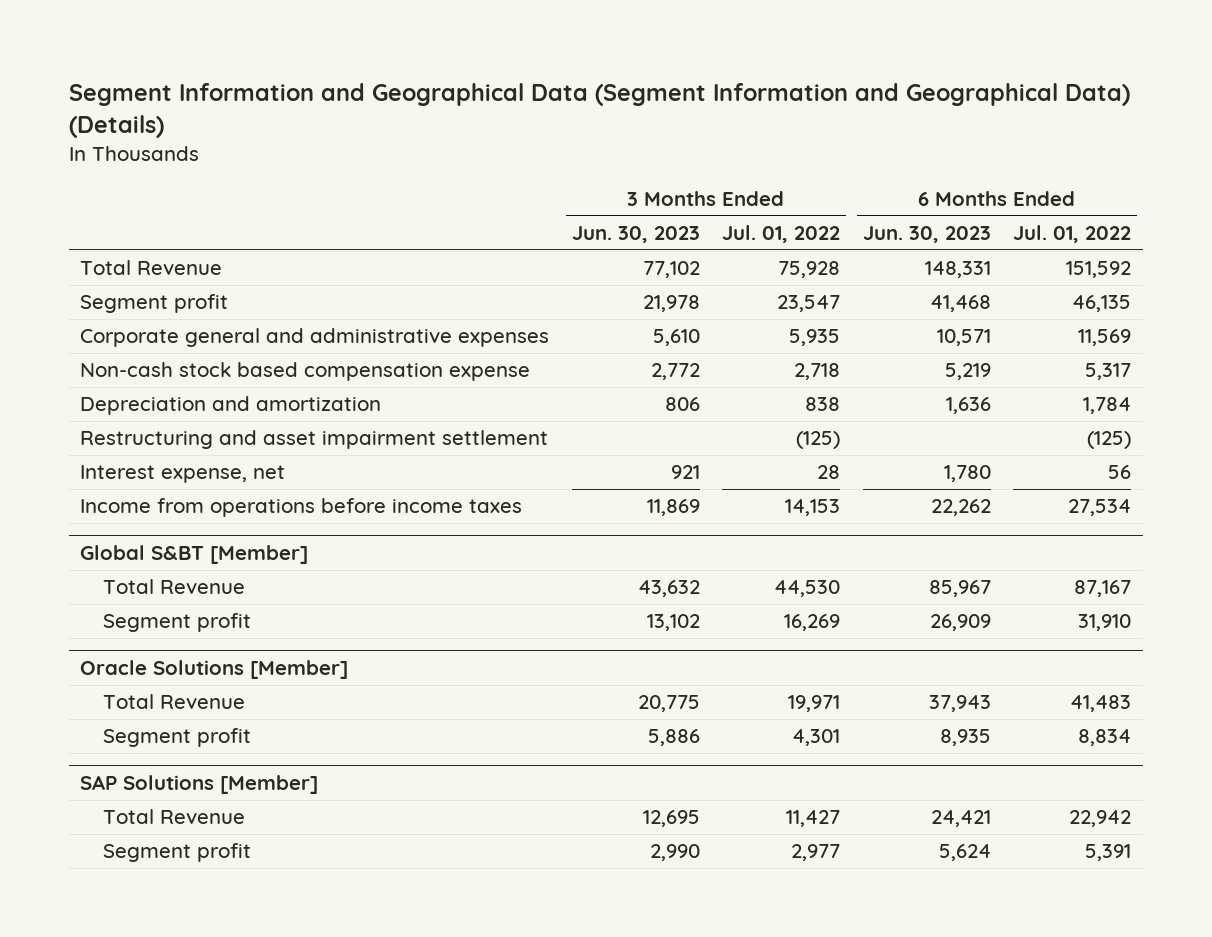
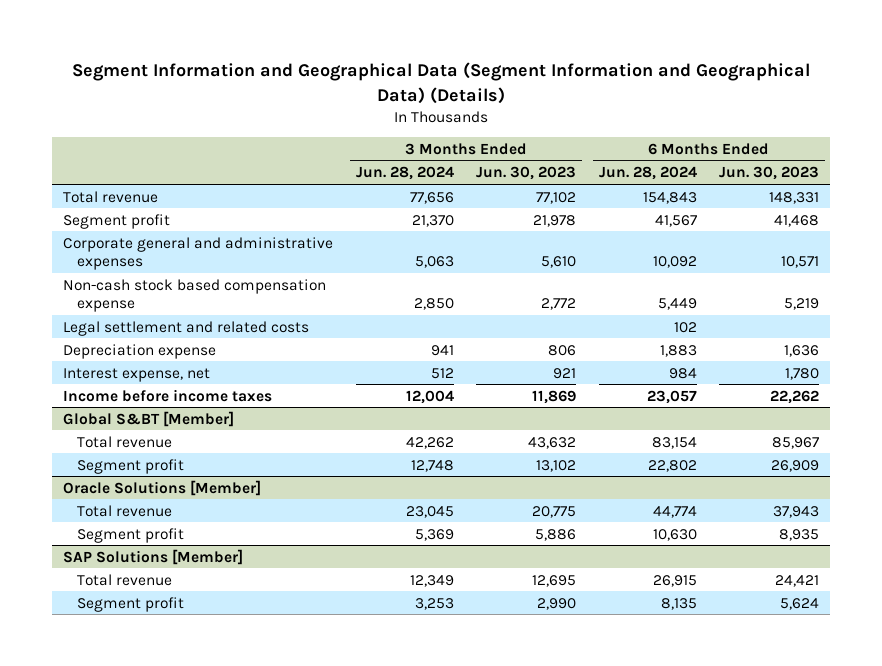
- | 3 Months Ended Jun. 30, 2023 | 3 Months Ended Jul. 01, 2022 | 6 Months Ended Jun. 30, 2023 | 6 Months Ended Jul. 01, 2022
+ | 3 Months Ended Jun. 28, 2024 | 3 Months Ended Jun. 30, 2023 | 6 Months Ended Jun. 28, 2024 | 6 Months Ended Jun. 30, 2023
- Total Revenue | 77,102 | 75,928 | 148,331 | 151,592
+ Total revenue | 77,656 | 77,102 | 154,843 | 148,331
- Depreciation and amortization | 806 | 838 | 1,636 | 1,784
- Restructuring and asset impairment settlement | | (125) | | (125)
+ Legal settlement and related costs | | | 102 |
+ Depreciation expense | 941 | 806 | 1,883 | 1,636
- Income from operations before income taxes | 11,869 | 14,153 | 22,262 | 27,534
+ Income before income taxes | 12,004 | 11,869 | 23,057 | 22,262
@ Global S&BT [Member]
- Total Revenue | 43,632 | 44,530 | 85,967 | 87,167
+ Total revenue | 42,262 | 43,632 | 83,154 | 85,967
@ Oracle Solutions [Member]
- Total Revenue | 20,775 | 19,971 | 37,943 | 41,483
+ Total revenue | 23,045 | 20,775 | 44,774 | 37,943
@ SAP Solutions [Member]
- Total Revenue | 12,695 | 11,427 | 24,421 | 22,942
+ Total revenue | 12,349 | 12,695 | 26,915 | 24,421

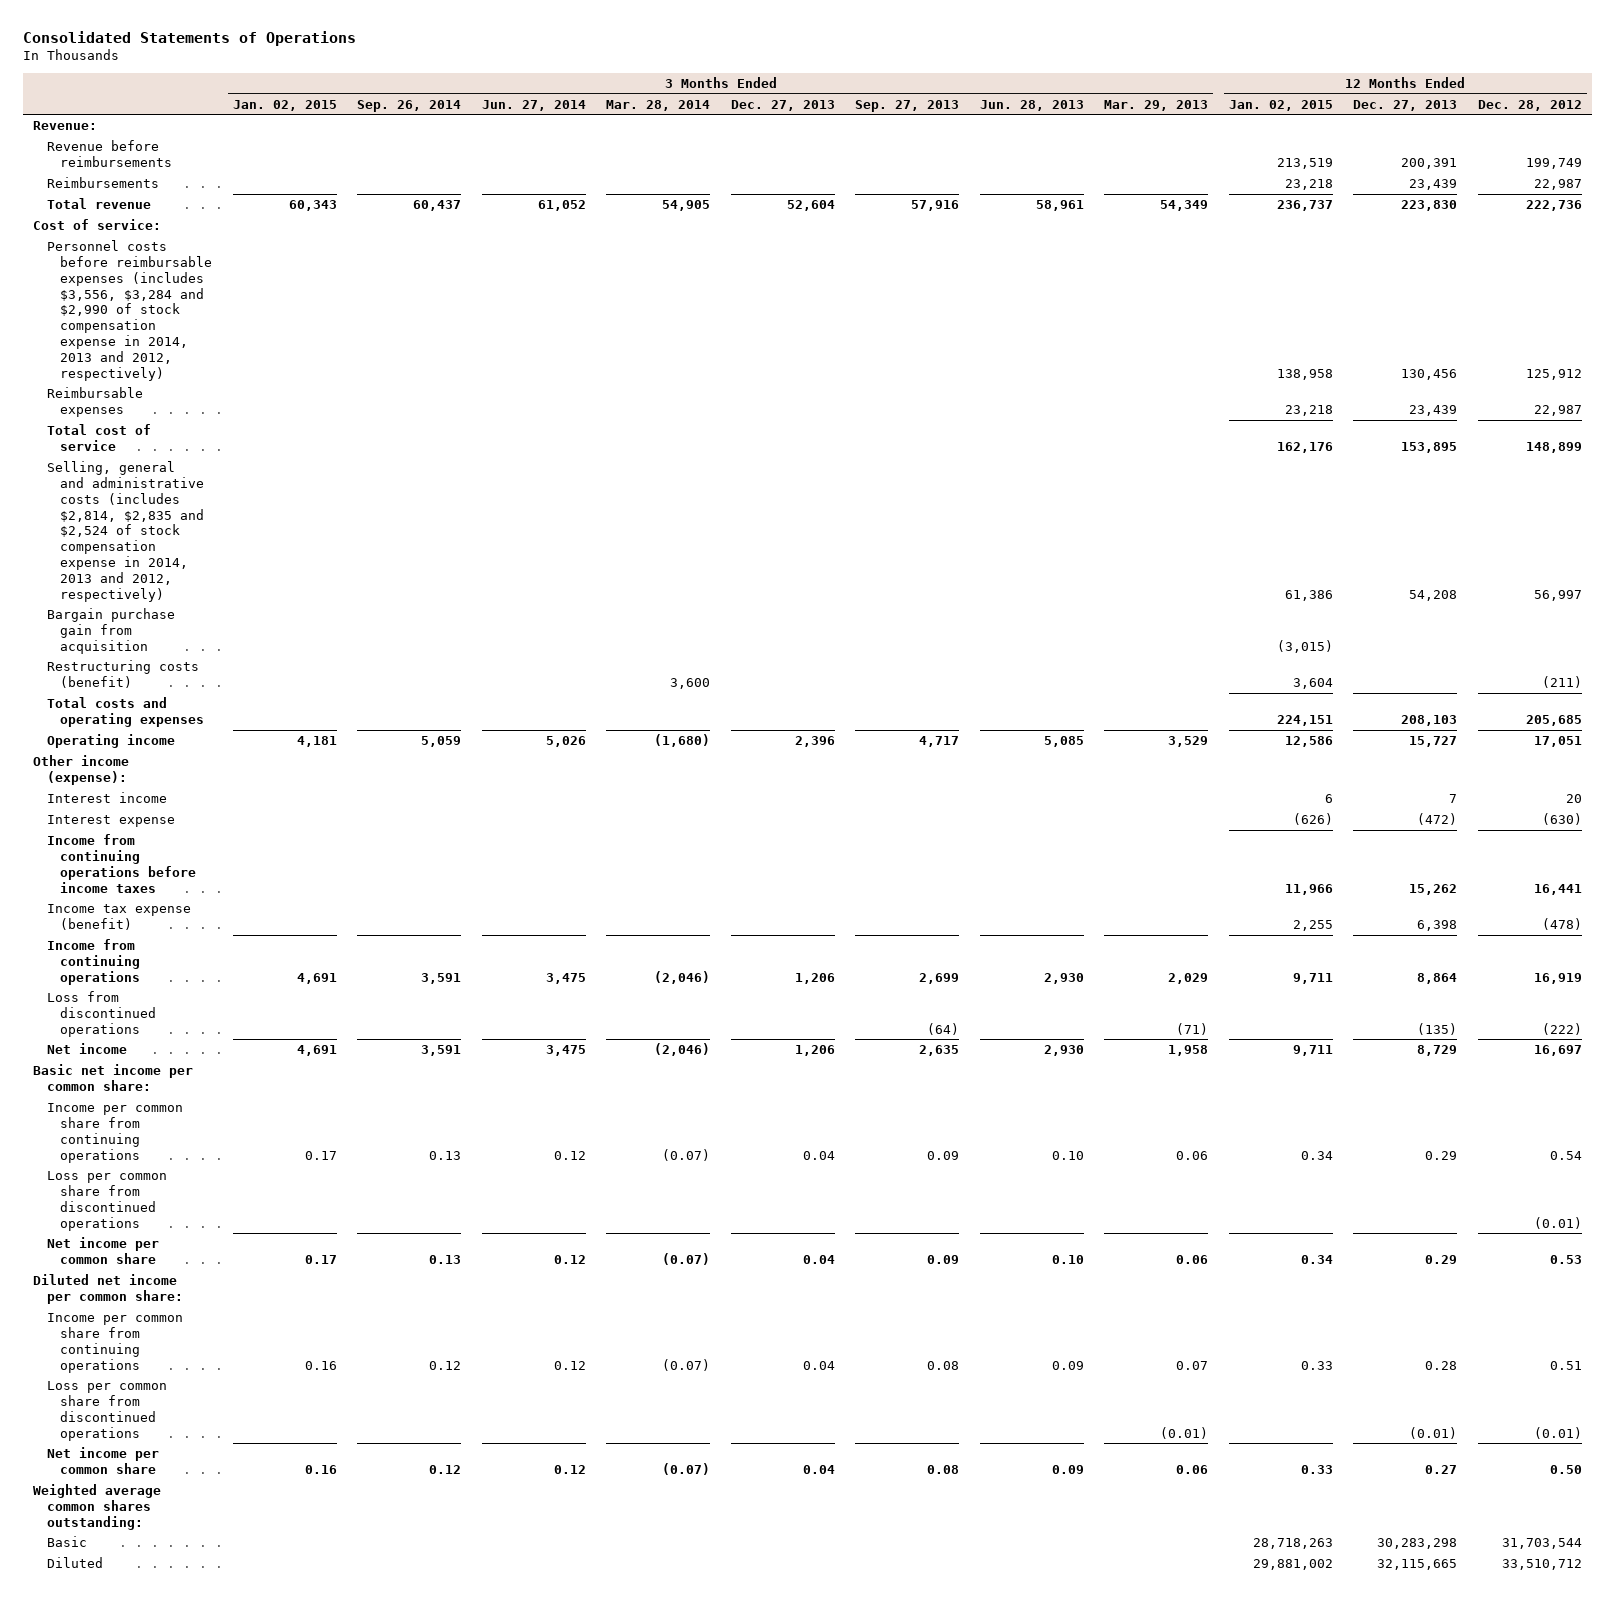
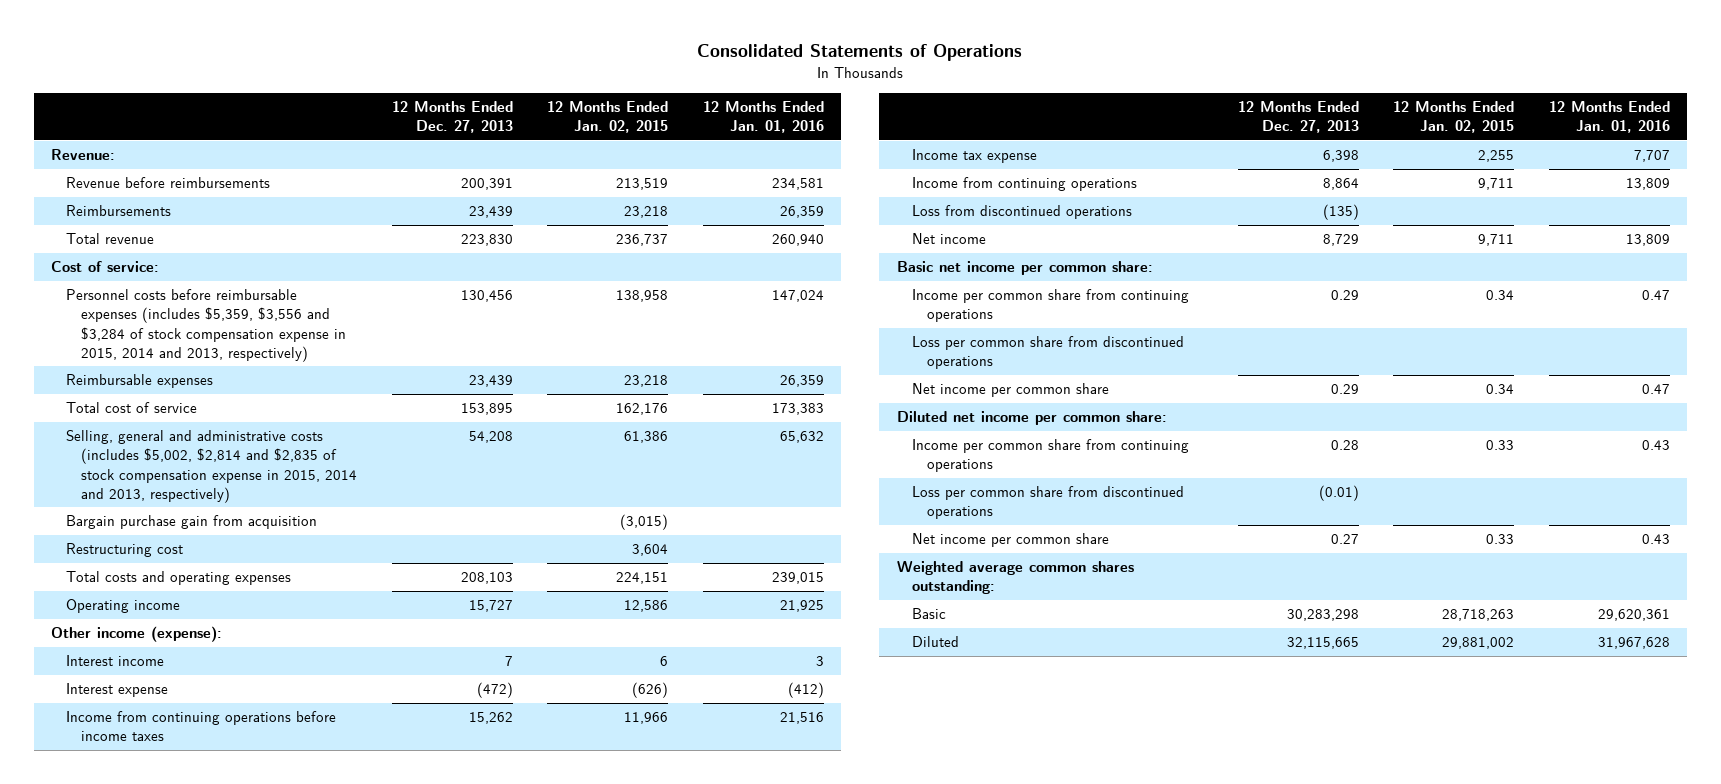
- | 3 Months Ended Jan. 02, 2015 | 3 Months Ended Sep. 26, 2014 | 3 Months Ended Jun. 27, 2014 | 3 Months Ended Mar. 28, 2014 | 3 Months Ended Dec. 27, 2013 | 3 Months Ended Sep. 27, 2013 | 3 Months Ended Jun. 28, 2013 | 3 Months Ended Mar. 29, 2013 | 12 Months Ended Jan. 02, 2015 | 12 Months Ended Dec. 27, 2013 | 12 Months Ended Dec. 28, 2012
+ | 12 Months Ended Dec. 27, 2013 | 12 Months Ended Jan. 02, 2015 | 12 Months Ended Jan. 01, 2016
- Personnel costs before reimbursable expenses (includes $3,556, $3,284 and $2,990 of stock compensation expense in 2014, 2013 and 2012, respectively) | | | | | | | | | 138,958 | 130,456 | 125,912
+ Personnel costs before reimbursable expenses (includes $5,359, $3,556 and $3,284 of stock compensation expense in 2015, 2014 and 2013, respectively) | 130,456 | 138,958 | 147,024
- Selling, general and administrative costs (includes $2,814, $2,835 and $2,524 of stock compensation expense in 2014, 2013 and 2012, respectively) | | | | | | | | | 61,386 | 54,208 | 56,997
+ Selling, general and administrative costs (includes $5,002, $2,814 and $2,835 of stock compensation expense in 2015, 2014 and 2013, respectively) | 54,208 | 61,386 | 65,632
- Restructuring costs (benefit) | | | | 3,600 | | | | | 3,604 | | (211)
+ Restructuring cost | | 3,604 |
- Income tax expense (benefit) | | | | | | | | | 2,255 | 6,398 | (478)
+ Income tax expense | 6,398 | 2,255 | 7,707

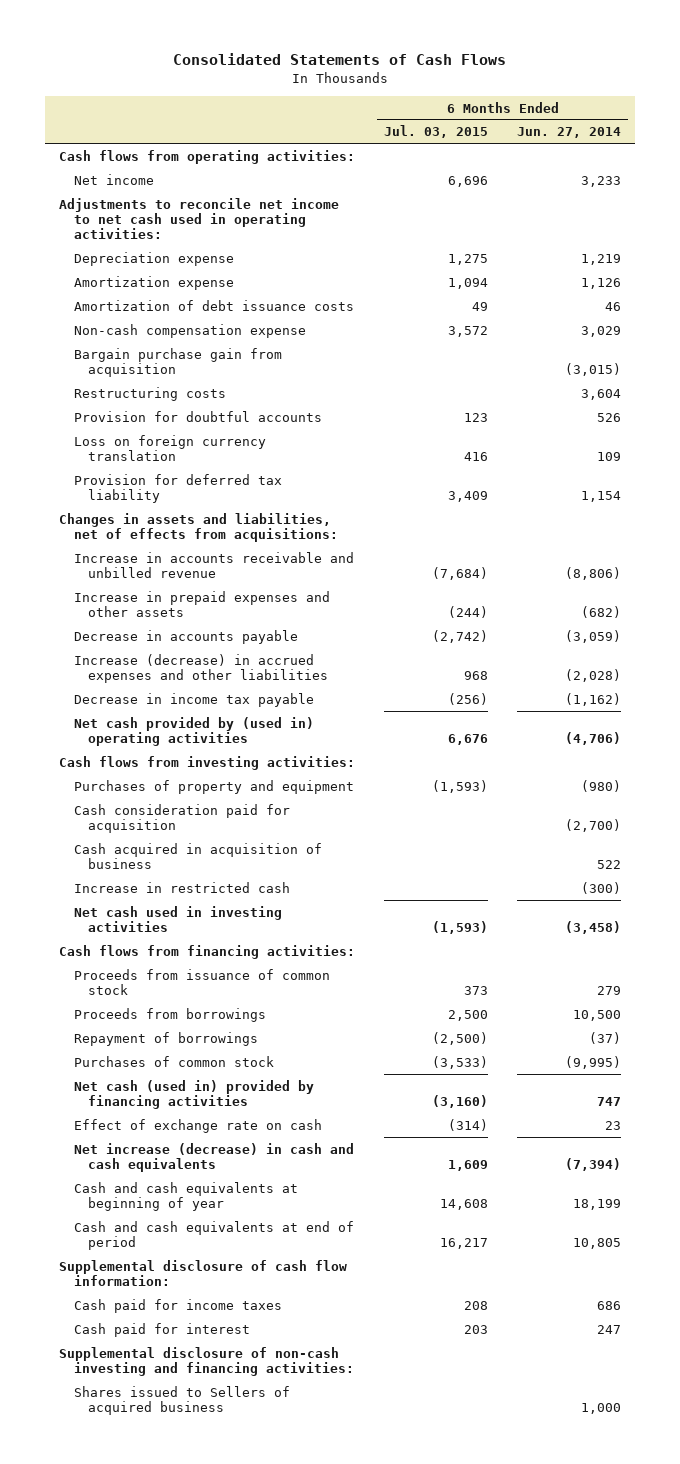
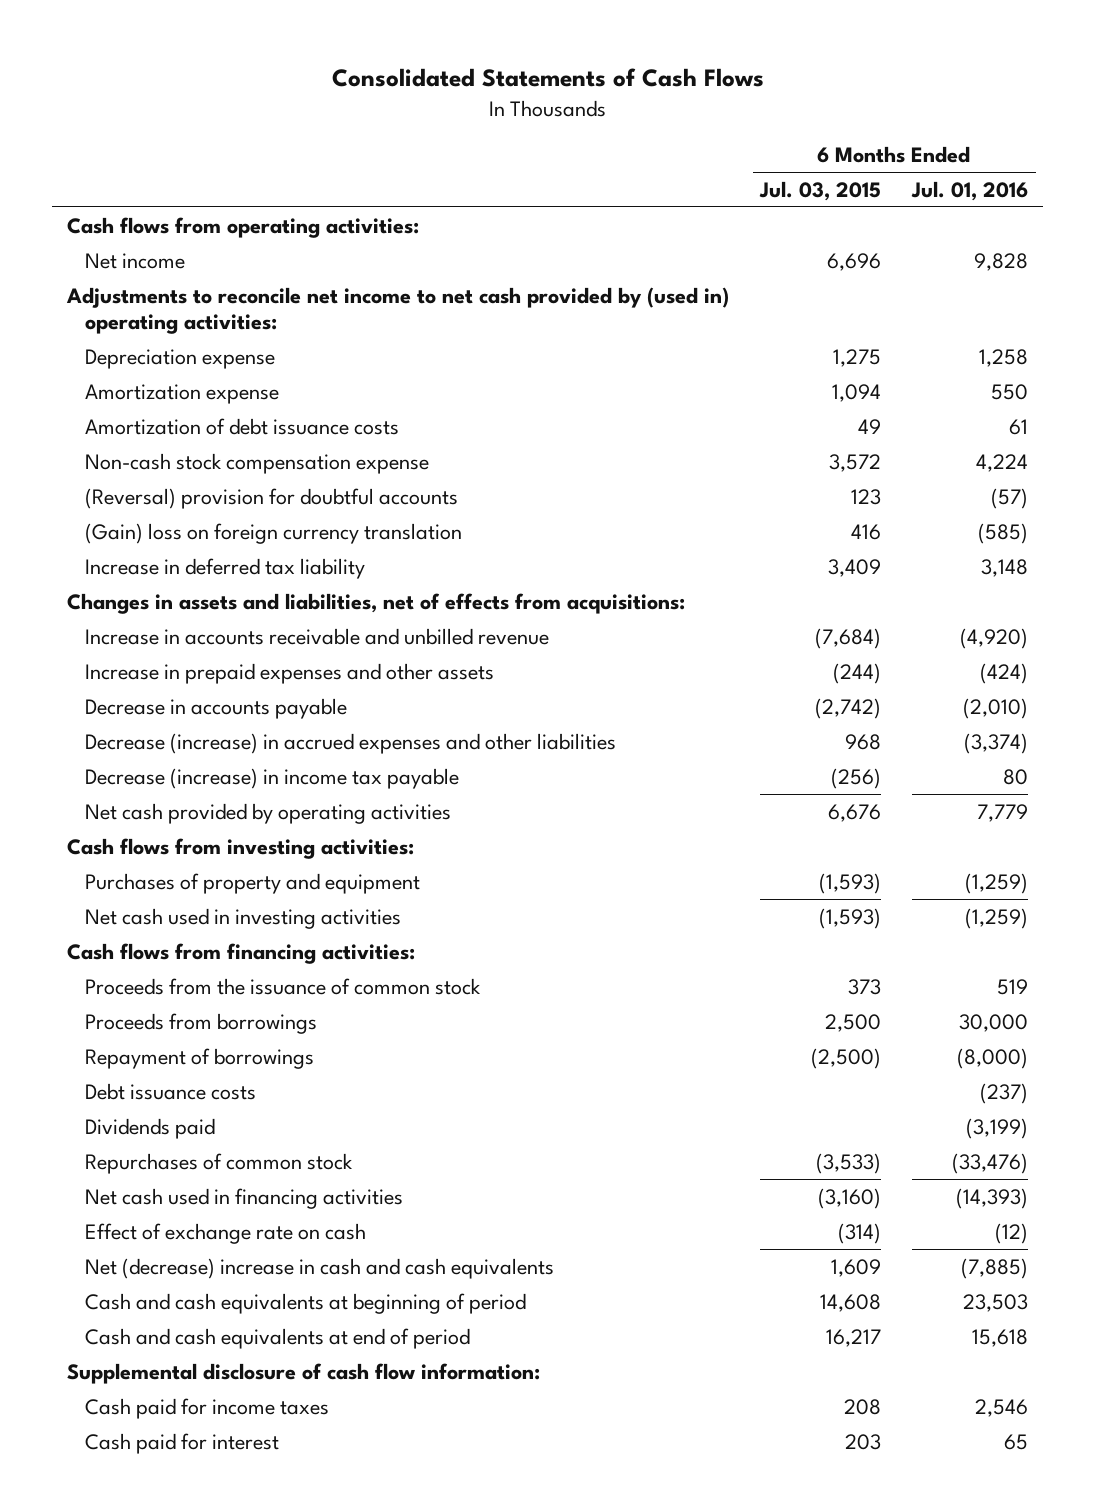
- | 6 Months Ended Jul. 03, 2015 | 6 Months Ended Jun. 27, 2014
+ | 6 Months Ended Jul. 03, 2015 | 6 Months Ended Jul. 01, 2016
- Adjustments to reconcile net income to net cash used in operating activities:
+ Adjustments to reconcile net income to net cash provided by (used in) operating activities:
- Non-cash compensation expense | 3,572 | 3,029
- Bargain purchase gain from acquisition | | (3,015)
- Restructuring costs | | 3,604
- Provision for doubtful accounts | 123 | 526
- Loss on foreign currency translation | 416 | 109
- Provision for deferred tax liability | 3,409 | 1,154
+ Non-cash stock compensation expense | 3,572 | 4,224
+ (Reversal) provision for doubtful accounts | 123 | (57)
+ (Gain) loss on foreign currency translation | 416 | (585)
+ Increase in deferred tax liability | 3,409 | 3,148
- Increase (decrease) in accrued expenses and other liabilities | 968 | (2,028)
- Decrease in income tax payable | (256) | (1,162)
- Net cash provided by (used in) operating activities | 6,676 | (4,706)
+ Decrease (increase) in accrued expenses and other liabilities | 968 | (3,374)
+ Decrease (increase) in income tax payable | (256) | 80
+ Net cash provided by operating activities | 6,676 | 7,779
- Cash consideration paid for acquisition | | (2,700)
- Cash acquired in acquisition of business | | 522
- Increase in restricted cash | | (300)
- Proceeds from issuance of common stock | 373 | 279
+ Proceeds from the issuance of common stock | 373 | 519
- Purchases of common stock | (3,533) | (9,995)
- Net cash (used in) provided by financing activities | (3,160) | 747
+ Debt issuance costs | | (237)
+ Dividends paid | | (3,199)
+ Repurchases of common stock | (3,533) | (33,476)
+ Net cash used in financing activities | (3,160) | (14,393)
- Net increase (decrease) in cash and cash equivalents | 1,609 | (7,394)
- Cash and cash equivalents at beginning of year | 14,608 | 18,199
+ Net (decrease) increase in cash and cash equivalents | 1,609 | (7,885)
+ Cash and cash equivalents at beginning of period | 14,608 | 23,503
- Supplemental disclosure of non-cash investing and financing activities:
- Shares issued to Sellers of acquired business | | 1,000

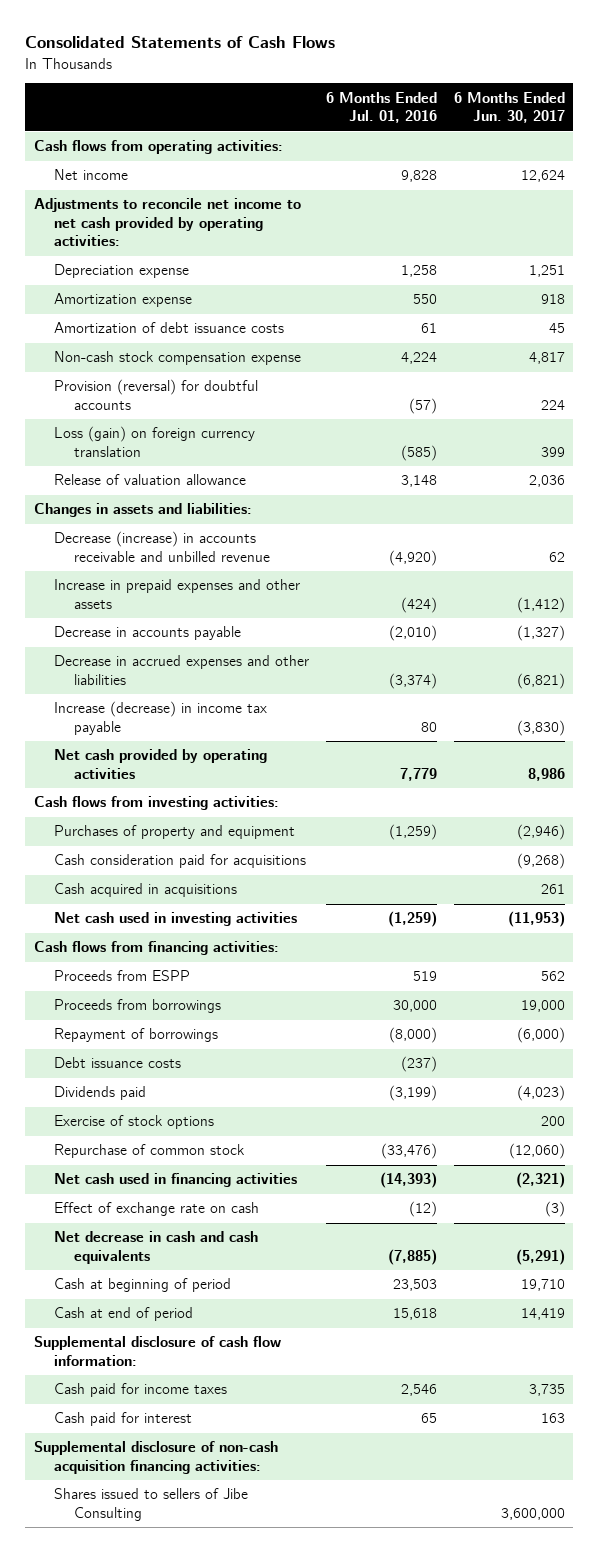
- | 6 Months Ended Jul. 03, 2015 | 6 Months Ended Jul. 01, 2016
+ | 6 Months Ended Jul. 01, 2016 | 6 Months Ended Jun. 30, 2017
- Adjustments to reconcile net income to net cash provided by (used in) operating activities:
+ Adjustments to reconcile net income to net cash provided by operating activities:
- (Reversal) provision for doubtful accounts | 123 | (57)
- (Gain) loss on foreign currency translation | 416 | (585)
- Increase in deferred tax liability | 3,409 | 3,148
- Changes in assets and liabilities, net of effects from acquisitions:
- Increase in accounts receivable and unbilled revenue | (7,684) | (4,920)
+ Provision (reversal) for doubtful accounts | (57) | 224
+ Loss (gain) on foreign currency translation | (585) | 399
+ Release of valuation allowance | 3,148 | 2,036
+ Changes in assets and liabilities:
+ Decrease (increase) in accounts receivable and unbilled revenue | (4,920) | 62
- Decrease (increase) in accrued expenses and other liabilities | 968 | (3,374)
- Decrease (increase) in income tax payable | (256) | 80
+ Decrease in accrued expenses and other liabilities | (3,374) | (6,821)
+ Increase (decrease) in income tax payable | 80 | (3,830)
+ Cash consideration paid for acquisitions | | (9,268)
+ Cash acquired in acquisitions | | 261
- Proceeds from the issuance of common stock | 373 | 519
+ Proceeds from ESPP | 519 | 562
- Repurchases of common stock | (3,533) | (33,476)
+ Exercise of stock options | | 200
+ Repurchase of common stock | (33,476) | (12,060)
- Net (decrease) increase in cash and cash equivalents | 1,609 | (7,885)
- Cash and cash equivalents at beginning of period | 14,608 | 23,503
- Cash and cash equivalents at end of period | 16,217 | 15,618
+ Net decrease in cash and cash equivalents | (7,885) | (5,291)
+ Cash at beginning of period | 23,503 | 19,710
+ Cash at end of period | 15,618 | 14,419
+ Supplemental disclosure of non-cash acquisition financing activities:
+ Shares issued to sellers of Jibe Consulting | | 3,600,000

